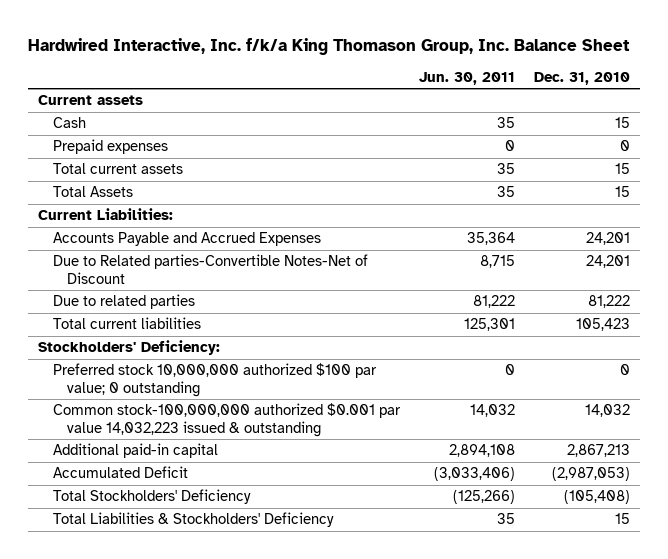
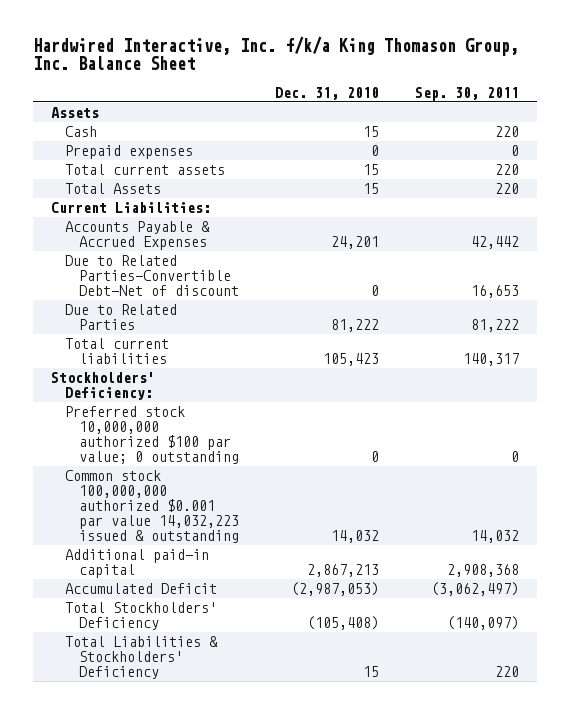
- | Jun. 30, 2011 | Dec. 31, 2010
+ | Dec. 31, 2010 | Sep. 30, 2011
- Current assets
+ Assets
- Accounts Payable and Accrued Expenses | 35,364 | 24,201
- Due to Related parties-Convertible Notes-Net of Discount | 8,715 | 24,201
- Due to related parties | 81,222 | 81,222
+ Accounts Payable & Accrued Expenses | 24,201 | 42,442
+ Due to Related Parties-Convertible Debt-Net of discount | 0 | 16,653
+ Due to Related Parties | 81,222 | 81,222
- Common stock-100,000,000 authorized $0.001 par value 14,032,223 issued & outstanding | 14,032 | 14,032
+ Common stock 100,000,000 authorized $0.001 par value 14,032,223 issued & outstanding | 14,032 | 14,032

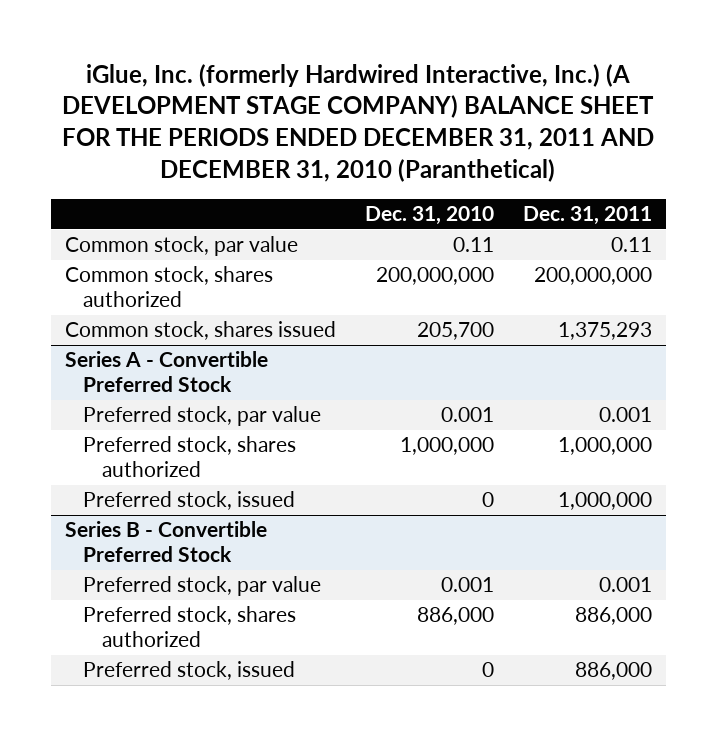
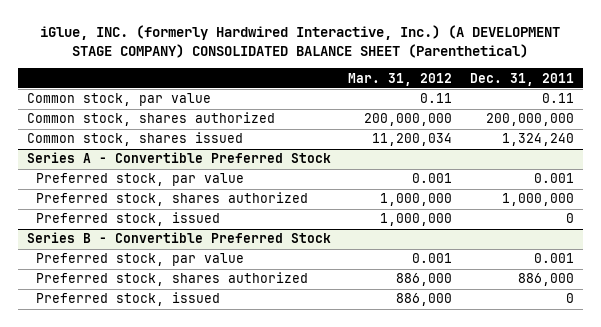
- iGlue, Inc. (formerly Hardwired Interactive, Inc.) (A DEVELOPMENT STAGE COMPANY) BALANCE SHEET FOR THE PERIODS ENDED DECEMBER 31, 2011 AND DECEMBER 31, 2010 (Paranthetical)
+ iGlue, INC. (formerly Hardwired Interactive, Inc.) (A DEVELOPMENT STAGE COMPANY) CONSOLIDATED BALANCE SHEET (Parenthetical)
- | Dec. 31, 2010 | Dec. 31, 2011
+ | Mar. 31, 2012 | Dec. 31, 2011
- Common stock, shares issued | 205,700 | 1,375,293
+ Common stock, shares issued | 11,200,034 | 1,324,240
@ Series A - Convertible Preferred Stock
- Preferred stock, issued | 0 | 1,000,000
+ Preferred stock, issued | 1,000,000 | 0
@ Series B - Convertible Preferred Stock
- Preferred stock, issued | 0 | 886,000
+ Preferred stock, issued | 886,000 | 0

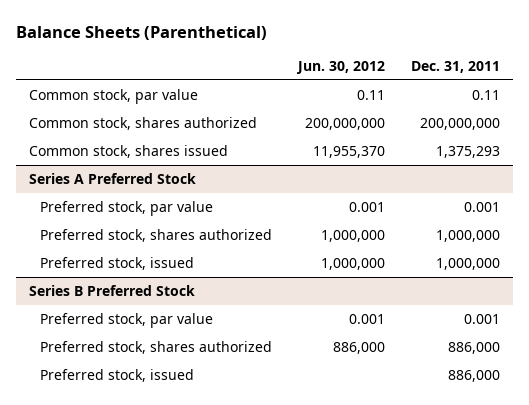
- iGlue, INC. (formerly Hardwired Interactive, Inc.) (A DEVELOPMENT STAGE COMPANY) CONSOLIDATED BALANCE SHEET (Parenthetical)
+ Balance Sheets (Parenthetical)
- | Mar. 31, 2012 | Dec. 31, 2011
+ | Jun. 30, 2012 | Dec. 31, 2011
- Common stock, shares issued | 11,200,034 | 1,324,240
- Series A - Convertible Preferred Stock
+ Common stock, shares issued | 11,955,370 | 1,375,293
+ Series A Preferred Stock
- Preferred stock, issued | 1,000,000 | 0
- Series B - Convertible Preferred Stock
+ Preferred stock, issued | 1,000,000 | 1,000,000
+ Series B Preferred Stock
- Preferred stock, issued | 886,000 | 0
+ Preferred stock, issued | | 886,000

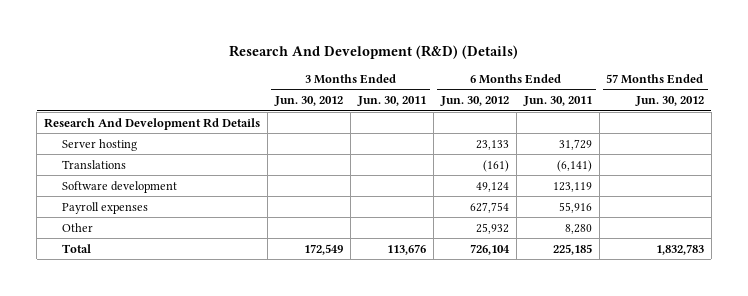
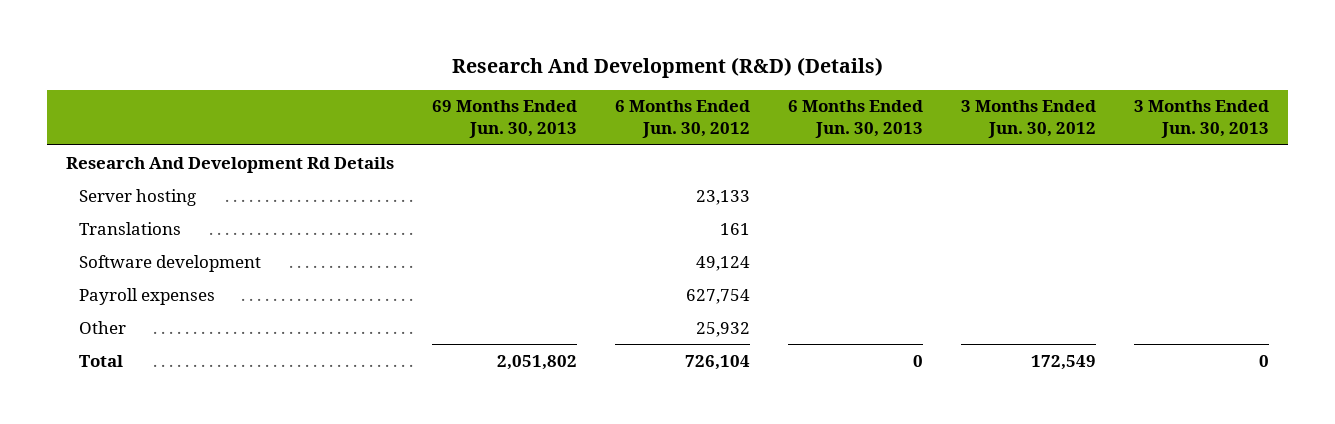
- | 3 Months Ended Jun. 30, 2012 | 3 Months Ended Jun. 30, 2011 | 6 Months Ended Jun. 30, 2012 | 6 Months Ended Jun. 30, 2011 | 57 Months Ended Jun. 30, 2012
+ | 69 Months Ended Jun. 30, 2013 | 6 Months Ended Jun. 30, 2012 | 6 Months Ended Jun. 30, 2013 | 3 Months Ended Jun. 30, 2012 | 3 Months Ended Jun. 30, 2013
- Translations | | | (161) | (6,141) |
+ Translations | | 161 | | |

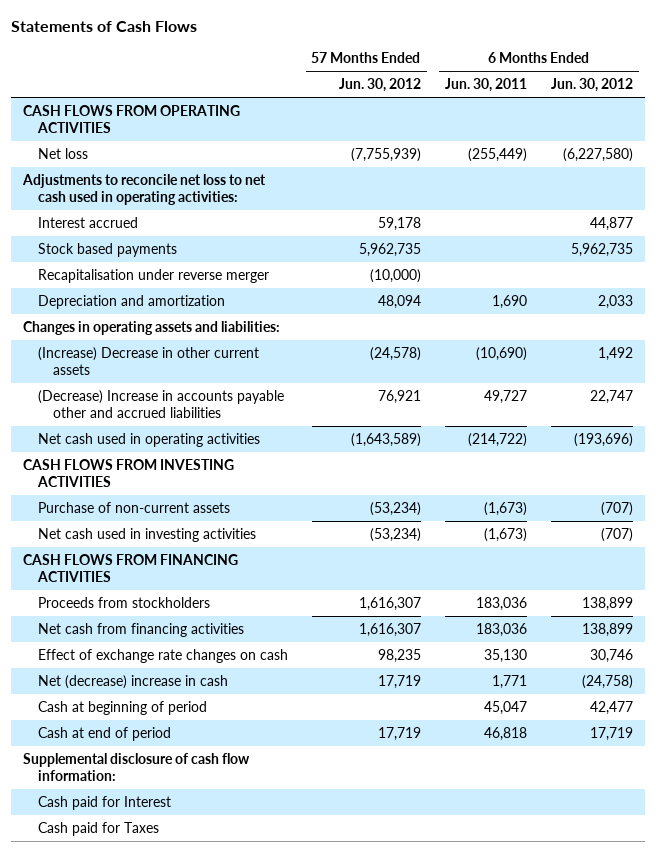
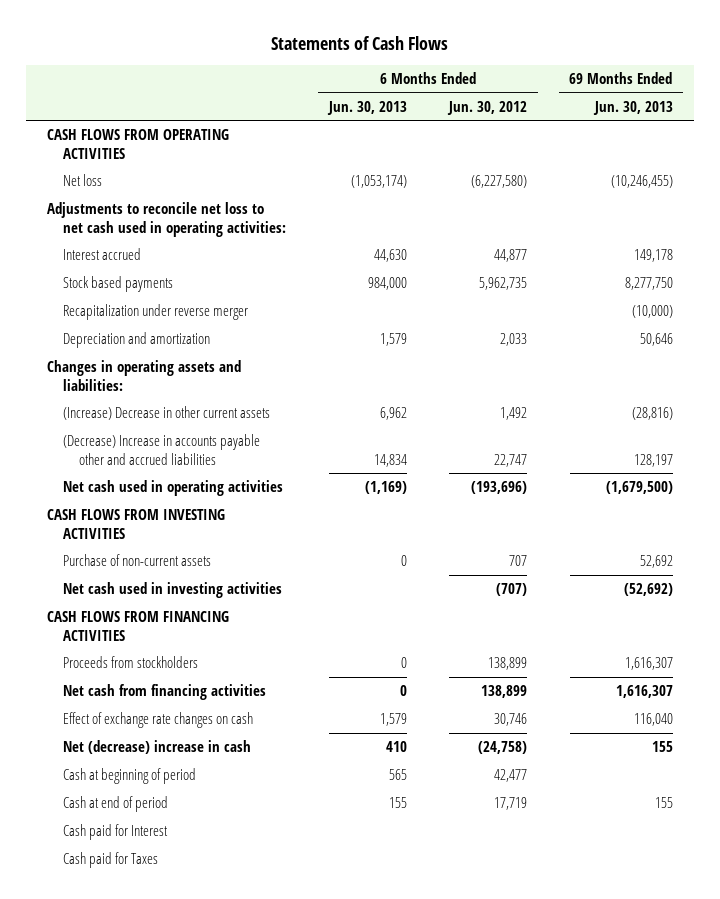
- | 57 Months Ended Jun. 30, 2012 | 6 Months Ended Jun. 30, 2011 | 6 Months Ended Jun. 30, 2012
+ | 6 Months Ended Jun. 30, 2013 | 6 Months Ended Jun. 30, 2012 | 69 Months Ended Jun. 30, 2013
- Recapitalisation under reverse merger | (10,000) | |
+ Recapitalization under reverse merger | | | (10,000)
- Purchase of non-current assets | (53,234) | (1,673) | (707)
+ Purchase of non-current assets | 0 | 707 | 52,692
- Supplemental disclosure of cash flow information:

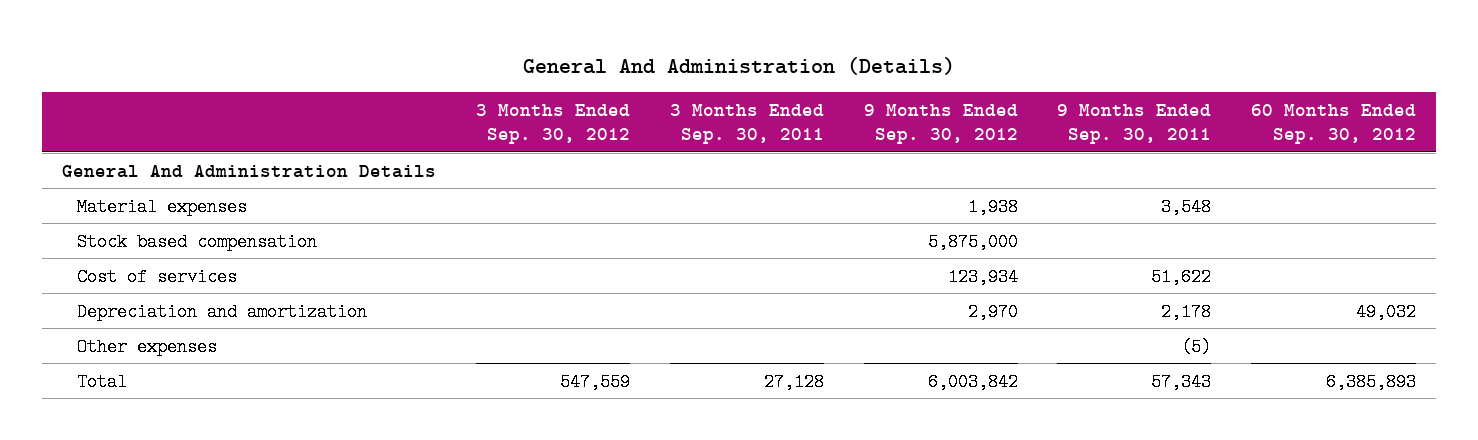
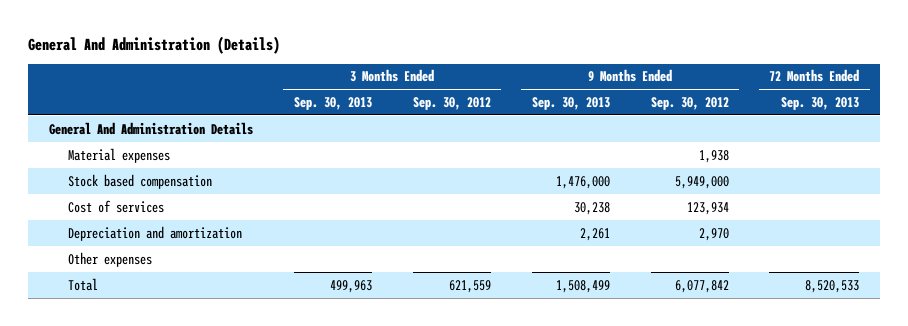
- | 3 Months Ended Sep. 30, 2012 | 3 Months Ended Sep. 30, 2011 | 9 Months Ended Sep. 30, 2012 | 9 Months Ended Sep. 30, 2011 | 60 Months Ended Sep. 30, 2012
+ | 3 Months Ended Sep. 30, 2013 | 3 Months Ended Sep. 30, 2012 | 9 Months Ended Sep. 30, 2013 | 9 Months Ended Sep. 30, 2012 | 72 Months Ended Sep. 30, 2013
- Stock based compensation | | | 5,875,000 | |
+ Stock based compensation | | | 1,476,000 | 5,949,000 |
- Total | 547,559 | 27,128 | 6,003,842 | 57,343 | 6,385,893
+ Total | 499,963 | 621,559 | 1,508,499 | 6,077,842 | 8,520,533

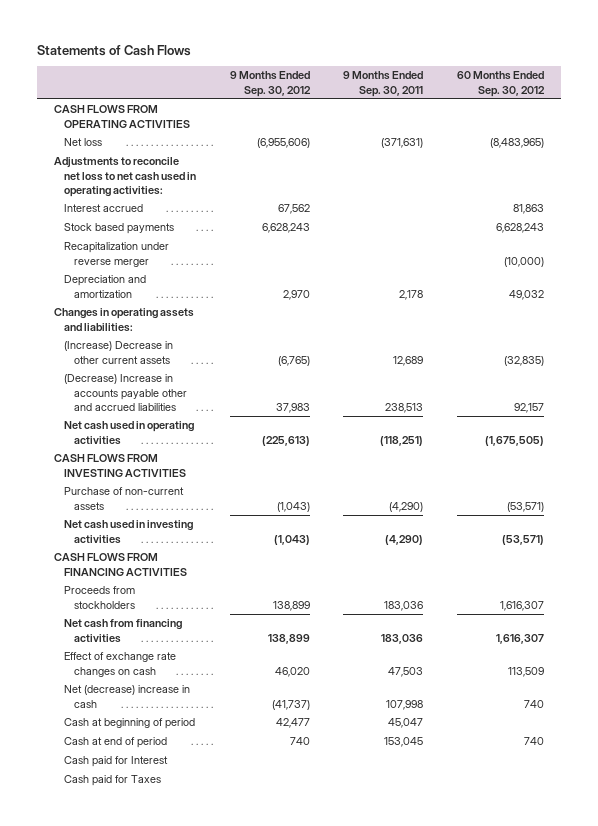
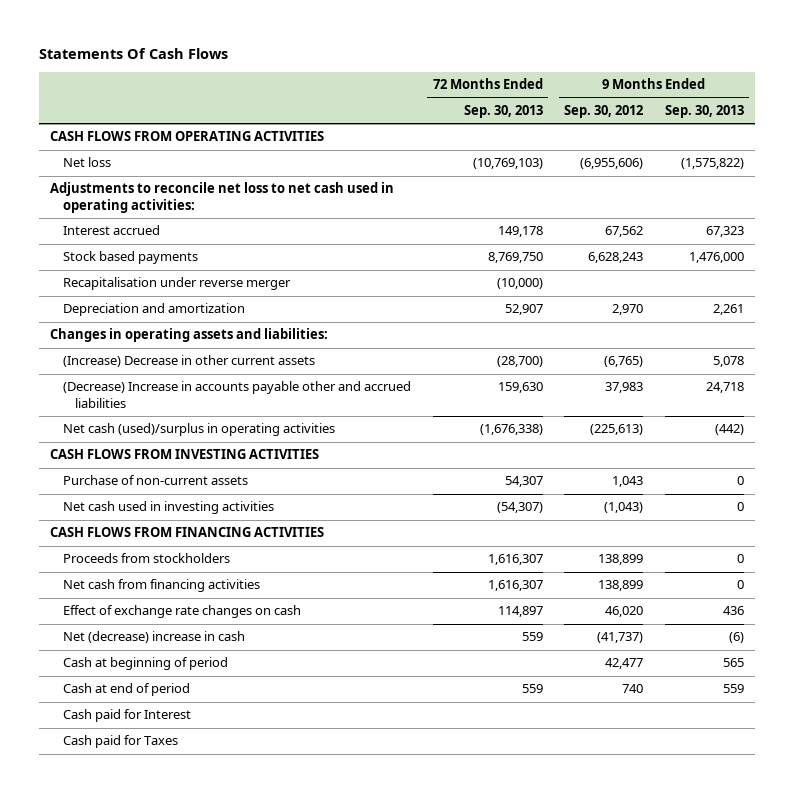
- Statements of Cash Flows
+ Statements Of Cash Flows
- | 9 Months Ended Sep. 30, 2012 | 9 Months Ended Sep. 30, 2011 | 60 Months Ended Sep. 30, 2012
+ | 72 Months Ended Sep. 30, 2013 | 9 Months Ended Sep. 30, 2012 | 9 Months Ended Sep. 30, 2013
- Recapitalization under reverse merger | | | (10,000)
+ Recapitalisation under reverse merger | (10,000) | |
- Net cash used in operating activities | (225,613) | (118,251) | (1,675,505)
+ Net cash (used)/surplus in operating activities | (1,676,338) | (225,613) | (442)
- Purchase of non-current assets | (1,043) | (4,290) | (53,571)
+ Purchase of non-current assets | 54,307 | 1,043 | 0

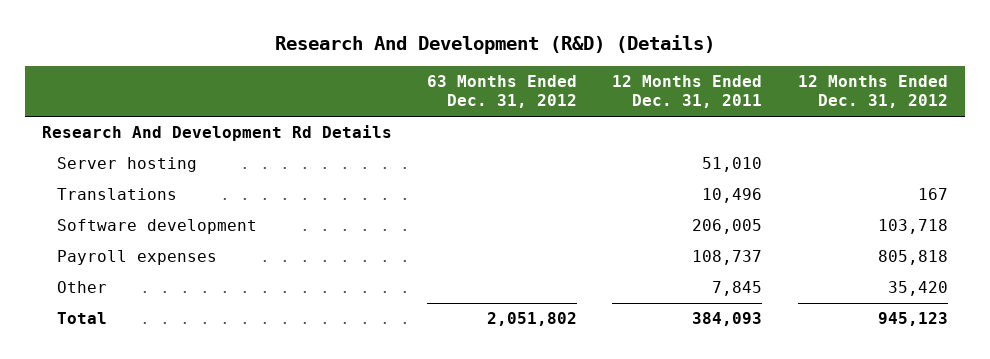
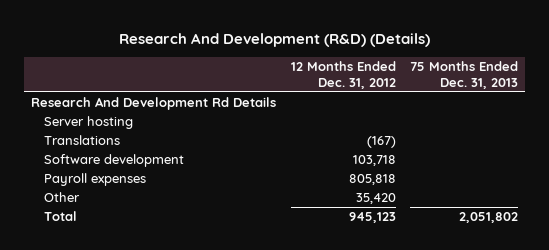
- | 63 Months Ended Dec. 31, 2012 | 12 Months Ended Dec. 31, 2011 | 12 Months Ended Dec. 31, 2012
+ | 12 Months Ended Dec. 31, 2012 | 75 Months Ended Dec. 31, 2013
- Translations | | 10,496 | 167
+ Translations | (167) |

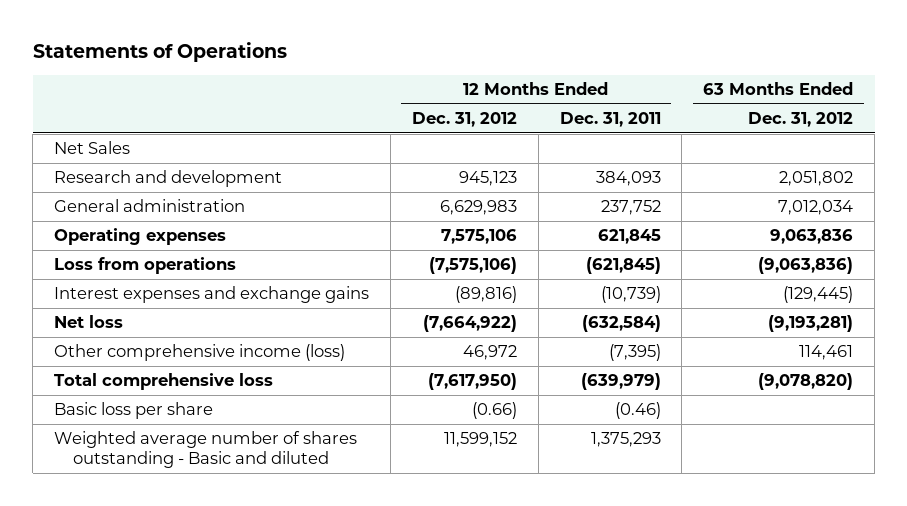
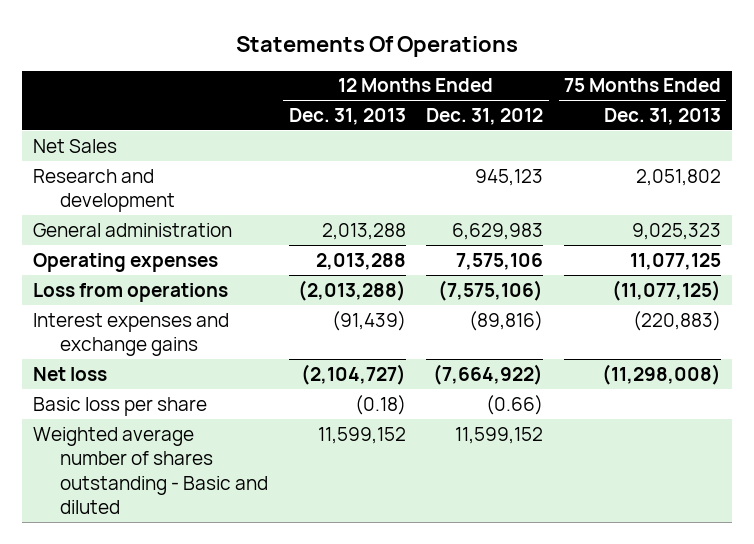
- Statements of Operations
+ Statements Of Operations
- | 12 Months Ended Dec. 31, 2012 | 12 Months Ended Dec. 31, 2011 | 63 Months Ended Dec. 31, 2012
+ | 12 Months Ended Dec. 31, 2013 | 12 Months Ended Dec. 31, 2012 | 75 Months Ended Dec. 31, 2013
- Other comprehensive income (loss) | 46,972 | (7,395) | 114,461
- Total comprehensive loss | (7,617,950) | (639,979) | (9,078,820)

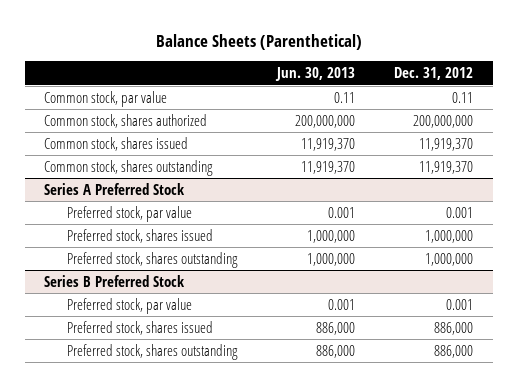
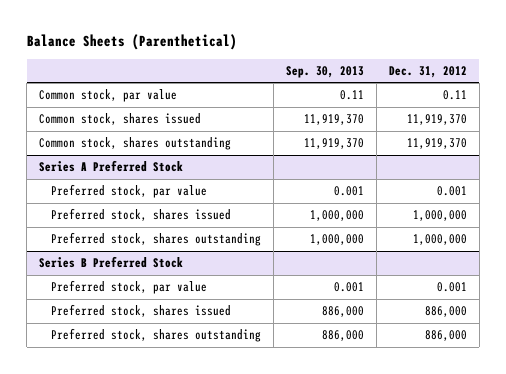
- | Jun. 30, 2013 | Dec. 31, 2012
+ | Sep. 30, 2013 | Dec. 31, 2012
- Common stock, shares authorized | 200,000,000 | 200,000,000

